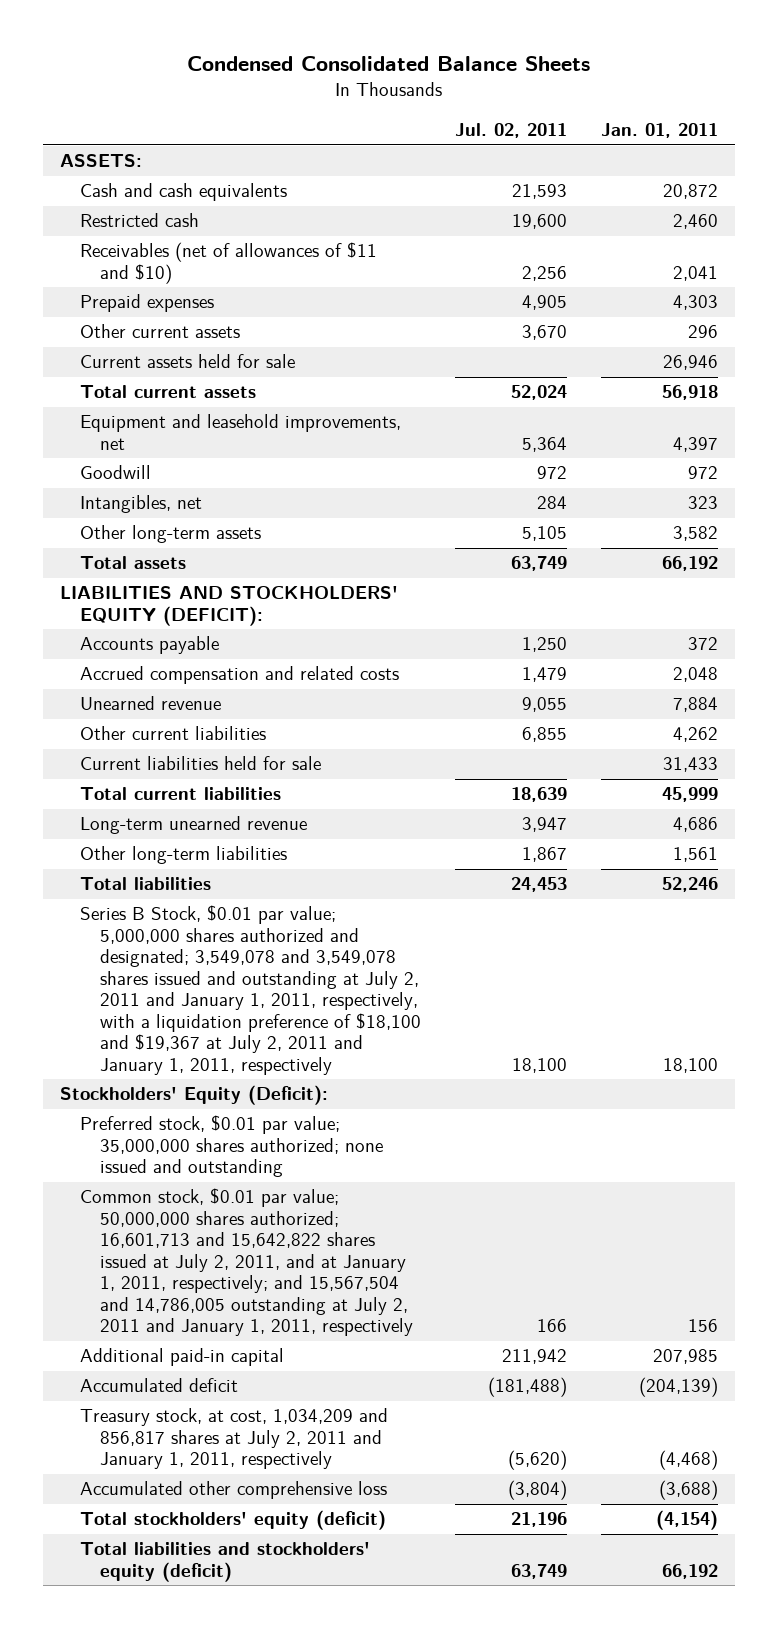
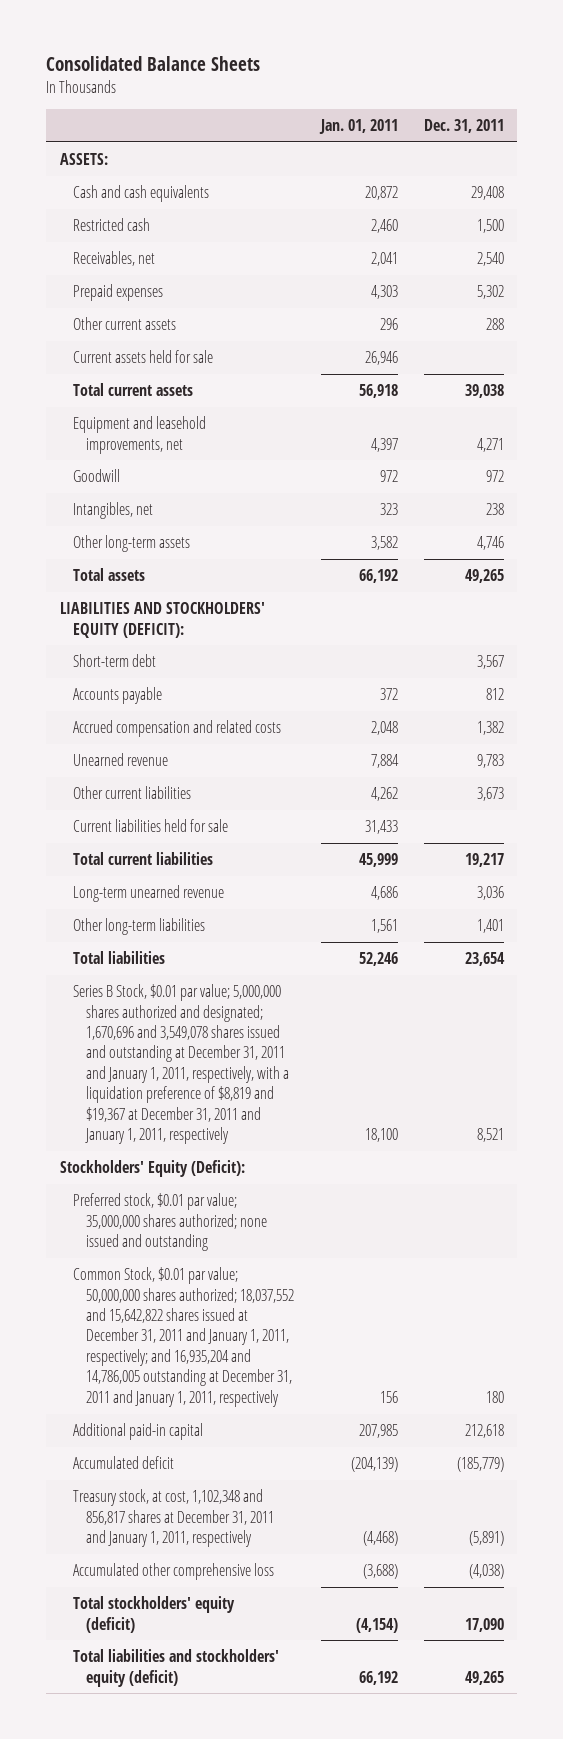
- Condensed Consolidated Balance Sheets
+ Consolidated Balance Sheets
- | Jul. 02, 2011 | Jan. 01, 2011
+ | Jan. 01, 2011 | Dec. 31, 2011
- Receivables (net of allowances of $11 and $10) | 2,256 | 2,041
+ Receivables, net | 2,041 | 2,540
+ Short-term debt | | 3,567
- Series B Stock, $0.01 par value; 5,000,000 shares authorized and designated; 3,549,078 and 3,549,078 shares issued and outstanding at July 2, 2011 and January 1, 2011, respectively, with a liquidation preference of $18,100 and $19,367 at July 2, 2011 and January 1, 2011, respectively | 18,100 | 18,100
+ Series B Stock, $0.01 par value; 5,000,000 shares authorized and designated; 1,670,696 and 3,549,078 shares issued and outstanding at December 31, 2011 and January 1, 2011, respectively, with a liquidation preference of $8,819 and $19,367 at December 31, 2011 and January 1, 2011, respectively | 18,100 | 8,521
- Common stock, $0.01 par value; 50,000,000 shares authorized; 16,601,713 and 15,642,822 shares issued at July 2, 2011, and at January 1, 2011, respectively; and 15,567,504 and 14,786,005 outstanding at July 2, 2011 and January 1, 2011, respectively | 166 | 156
+ Common Stock, $0.01 par value; 50,000,000 shares authorized; 18,037,552 and 15,642,822 shares issued at December 31, 2011 and January 1, 2011, respectively; and 16,935,204 and 14,786,005 outstanding at December 31, 2011 and January 1, 2011, respectively | 156 | 180
- Treasury stock, at cost, 1,034,209 and 856,817 shares at July 2, 2011 and January 1, 2011, respectively | (5,620) | (4,468)
+ Treasury stock, at cost, 1,102,348 and 856,817 shares at December 31, 2011 and January 1, 2011, respectively | (4,468) | (5,891)

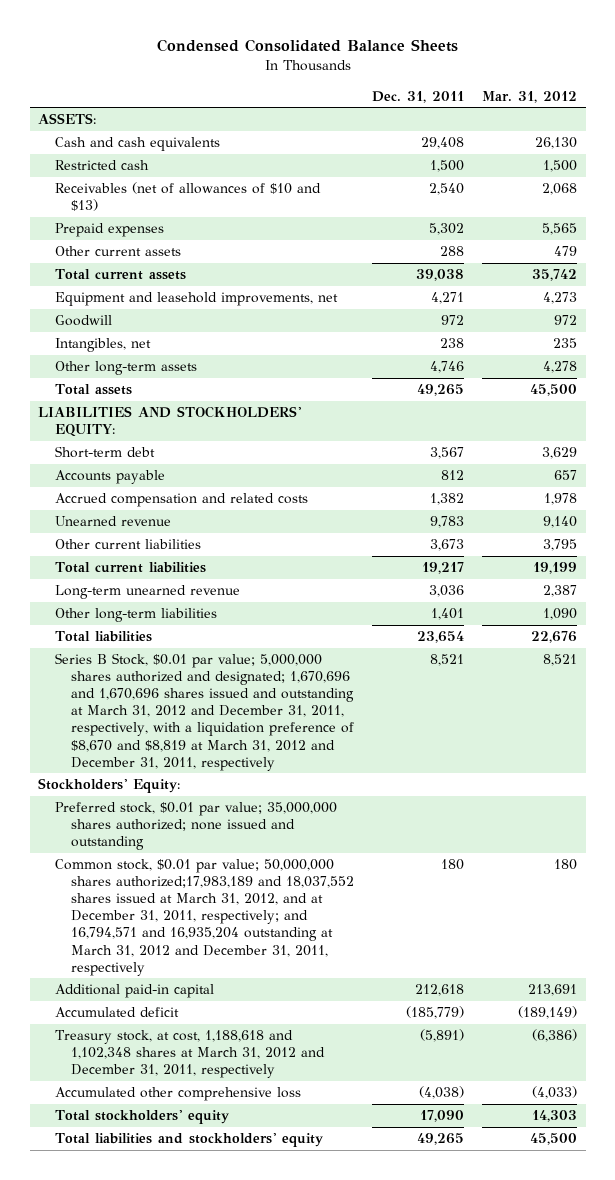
- Consolidated Balance Sheets
+ Condensed Consolidated Balance Sheets
- | Jan. 01, 2011 | Dec. 31, 2011
+ | Dec. 31, 2011 | Mar. 31, 2012
- Receivables, net | 2,041 | 2,540
+ Receivables (net of allowances of $10 and $13) | 2,540 | 2,068
- Current assets held for sale | 26,946 |
- LIABILITIES AND STOCKHOLDERS' EQUITY (DEFICIT):
+ LIABILITIES AND STOCKHOLDERS' EQUITY:
- Current liabilities held for sale | 31,433 |
- Series B Stock, $0.01 par value; 5,000,000 shares authorized and designated; 1,670,696 and 3,549,078 shares issued and outstanding at December 31, 2011 and January 1, 2011, respectively, with a liquidation preference of $8,819 and $19,367 at December 31, 2011 and January 1, 2011, respectively | 18,100 | 8,521
- Stockholders' Equity (Deficit):
+ Series B Stock, $0.01 par value; 5,000,000 shares authorized and designated; 1,670,696 and 1,670,696 shares issued and outstanding at March 31, 2012 and December 31, 2011, respectively, with a liquidation preference of $8,670 and $8,819 at March 31, 2012 and December 31, 2011, respectively | 8,521 | 8,521
+ Stockholders' Equity:
- Common Stock, $0.01 par value; 50,000,000 shares authorized; 18,037,552 and 15,642,822 shares issued at December 31, 2011 and January 1, 2011, respectively; and 16,935,204 and 14,786,005 outstanding at December 31, 2011 and January 1, 2011, respectively | 156 | 180
+ Common stock, $0.01 par value; 50,000,000 shares authorized;17,983,189 and 18,037,552 shares issued at March 31, 2012, and at December 31, 2011, respectively; and 16,794,571 and 16,935,204 outstanding at March 31, 2012 and December 31, 2011, respectively | 180 | 180
- Treasury stock, at cost, 1,102,348 and 856,817 shares at December 31, 2011 and January 1, 2011, respectively | (4,468) | (5,891)
+ Treasury stock, at cost, 1,188,618 and 1,102,348 shares at March 31, 2012 and December 31, 2011, respectively | (5,891) | (6,386)
- Total stockholders' equity (deficit) | (4,154) | 17,090
- Total liabilities and stockholders' equity (deficit) | 66,192 | 49,265
+ Total stockholders' equity | 17,090 | 14,303
+ Total liabilities and stockholders' equity | 49,265 | 45,500

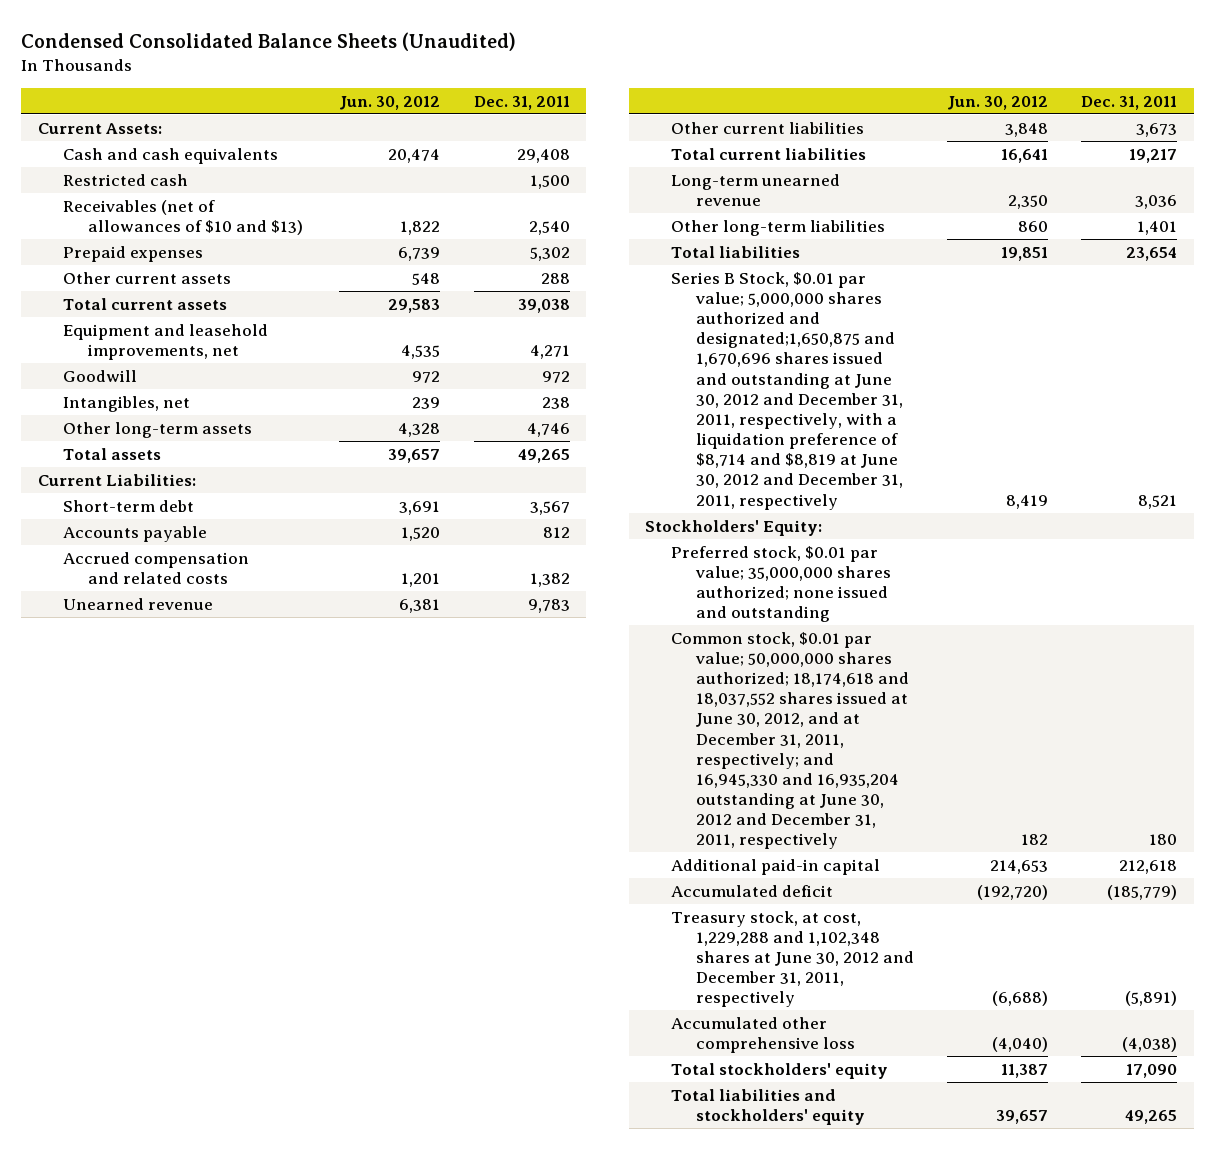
- Condensed Consolidated Balance Sheets
+ Condensed Consolidated Balance Sheets (Unaudited)
- | Dec. 31, 2011 | Mar. 31, 2012
+ | Jun. 30, 2012 | Dec. 31, 2011
- ASSETS:
+ Current Assets:
- LIABILITIES AND STOCKHOLDERS' EQUITY:
+ Current Liabilities:
- Series B Stock, $0.01 par value; 5,000,000 shares authorized and designated; 1,670,696 and 1,670,696 shares issued and outstanding at March 31, 2012 and December 31, 2011, respectively, with a liquidation preference of $8,670 and $8,819 at March 31, 2012 and December 31, 2011, respectively | 8,521 | 8,521
+ Series B Stock, $0.01 par value; 5,000,000 shares authorized and designated;1,650,875 and 1,670,696 shares issued and outstanding at June 30, 2012 and December 31, 2011, respectively, with a liquidation preference of $8,714 and $8,819 at June 30, 2012 and December 31, 2011, respectively | 8,419 | 8,521
- Common stock, $0.01 par value; 50,000,000 shares authorized;17,983,189 and 18,037,552 shares issued at March 31, 2012, and at December 31, 2011, respectively; and 16,794,571 and 16,935,204 outstanding at March 31, 2012 and December 31, 2011, respectively | 180 | 180
+ Common stock, $0.01 par value; 50,000,000 shares authorized; 18,174,618 and 18,037,552 shares issued at June 30, 2012, and at December 31, 2011, respectively; and 16,945,330 and 16,935,204 outstanding at June 30, 2012 and December 31, 2011, respectively | 182 | 180
- Treasury stock, at cost, 1,188,618 and 1,102,348 shares at March 31, 2012 and December 31, 2011, respectively | (5,891) | (6,386)
+ Treasury stock, at cost, 1,229,288 and 1,102,348 shares at June 30, 2012 and December 31, 2011, respectively | (6,688) | (5,891)

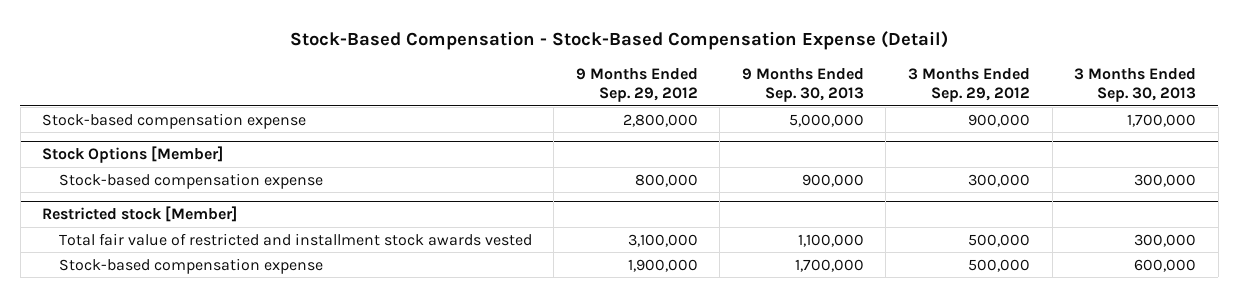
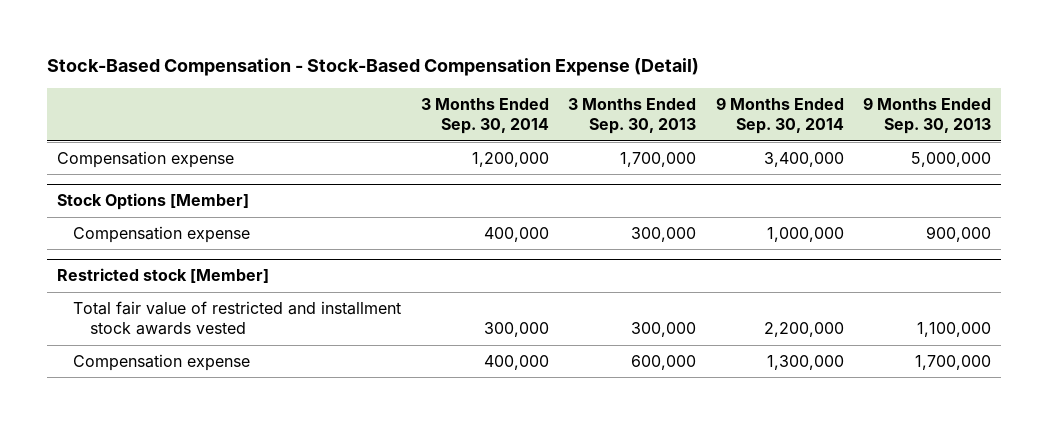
- | 9 Months Ended Sep. 29, 2012 | 9 Months Ended Sep. 30, 2013 | 3 Months Ended Sep. 29, 2012 | 3 Months Ended Sep. 30, 2013
+ | 3 Months Ended Sep. 30, 2014 | 3 Months Ended Sep. 30, 2013 | 9 Months Ended Sep. 30, 2014 | 9 Months Ended Sep. 30, 2013
- Stock-based compensation expense | 2,800,000 | 5,000,000 | 900,000 | 1,700,000
+ Compensation expense | 1,200,000 | 1,700,000 | 3,400,000 | 5,000,000
@ Stock Options [Member]
- Stock-based compensation expense | 800,000 | 900,000 | 300,000 | 300,000
+ Compensation expense | 400,000 | 300,000 | 1,000,000 | 900,000
@ Restricted stock [Member]
- Stock-based compensation expense | 1,900,000 | 1,700,000 | 500,000 | 600,000
+ Compensation expense | 400,000 | 600,000 | 1,300,000 | 1,700,000

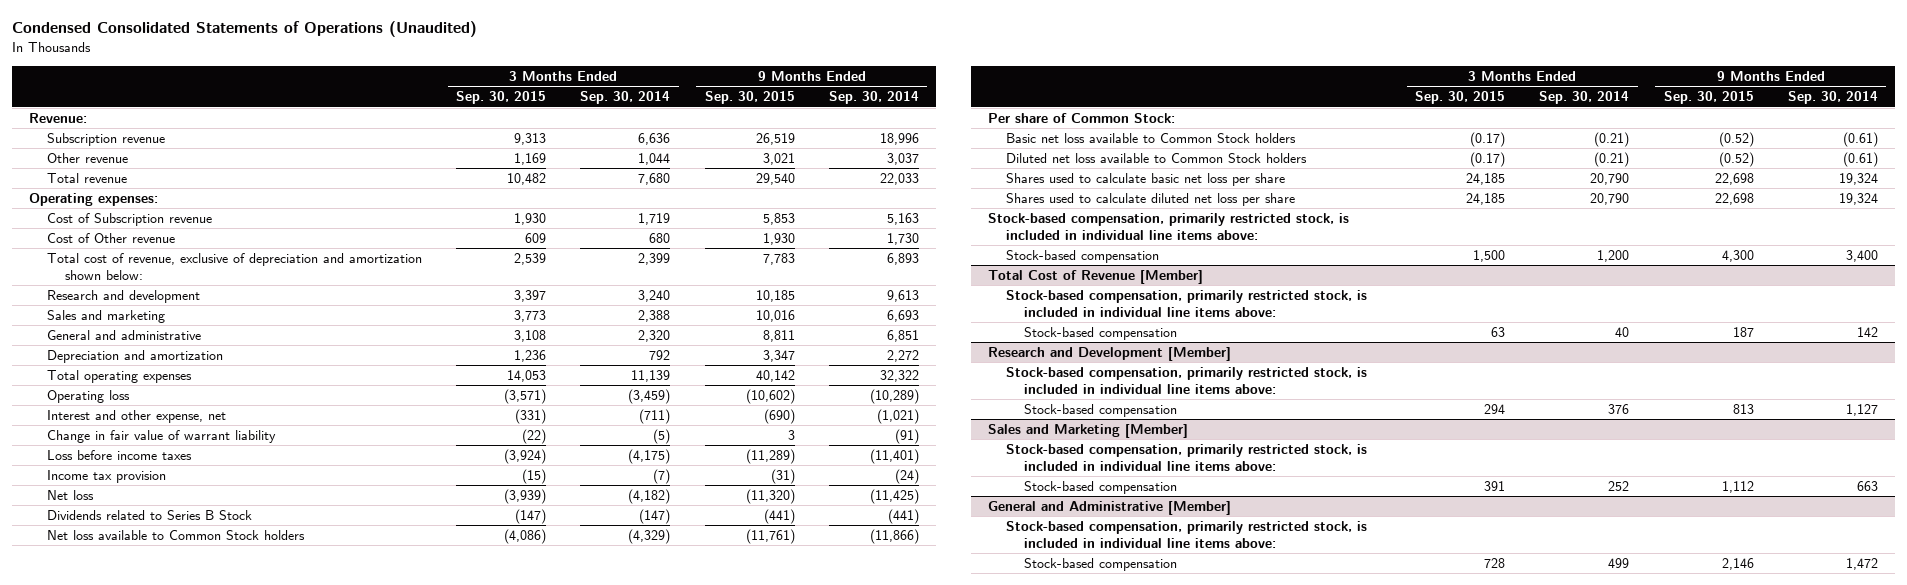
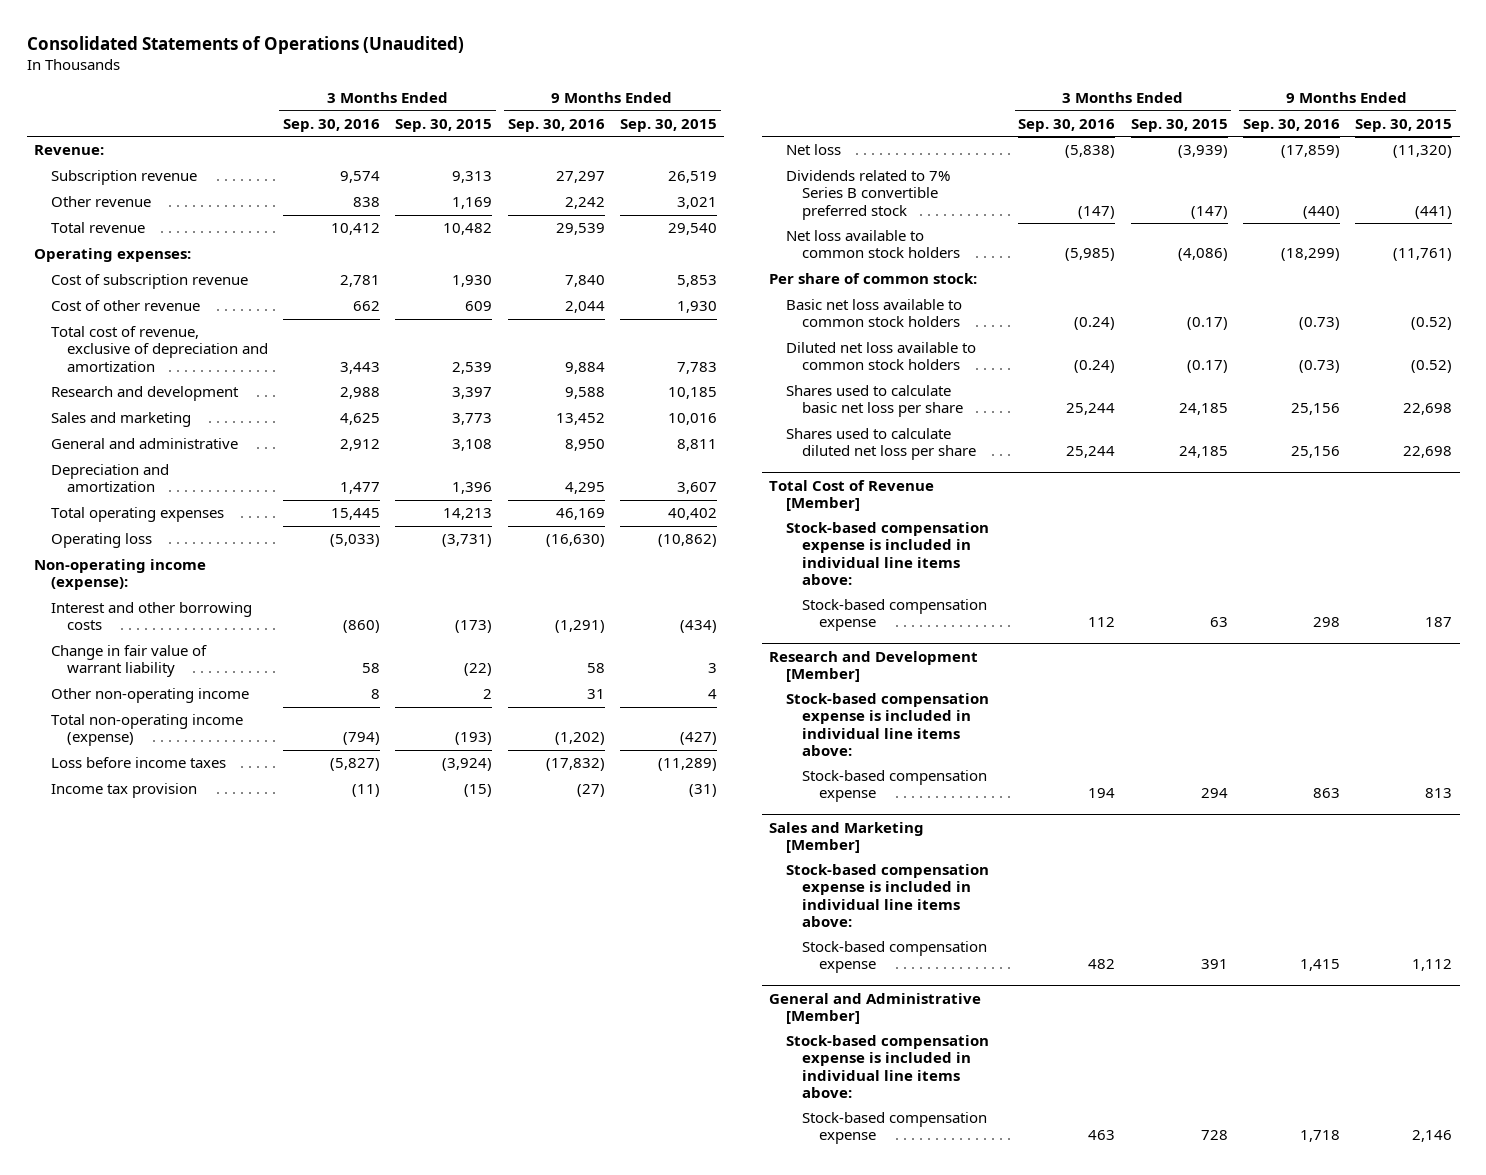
- Condensed Consolidated Statements of Operations (Unaudited)
+ Consolidated Statements of Operations (Unaudited)
- | 3 Months Ended Sep. 30, 2015 | 3 Months Ended Sep. 30, 2014 | 9 Months Ended Sep. 30, 2015 | 9 Months Ended Sep. 30, 2014
+ | 3 Months Ended Sep. 30, 2016 | 3 Months Ended Sep. 30, 2015 | 9 Months Ended Sep. 30, 2016 | 9 Months Ended Sep. 30, 2015
- Cost of Subscription revenue | 1,930 | 1,719 | 5,853 | 5,163
- Cost of Other revenue | 609 | 680 | 1,930 | 1,730
- Total cost of revenue, exclusive of depreciation and amortization shown below: | 2,539 | 2,399 | 7,783 | 6,893
+ Cost of subscription revenue | 2,781 | 1,930 | 7,840 | 5,853
+ Cost of other revenue | 662 | 609 | 2,044 | 1,930
+ Total cost of revenue, exclusive of depreciation and amortization | 3,443 | 2,539 | 9,884 | 7,783
- Depreciation and amortization | 1,236 | 792 | 3,347 | 2,272
- Total operating expenses | 14,053 | 11,139 | 40,142 | 32,322
- Operating loss | (3,571) | (3,459) | (10,602) | (10,289)
- Interest and other expense, net | (331) | (711) | (690) | (1,021)
+ Depreciation and amortization | 1,477 | 1,396 | 4,295 | 3,607
+ Total operating expenses | 15,445 | 14,213 | 46,169 | 40,402
+ Operating loss | (5,033) | (3,731) | (16,630) | (10,862)
+ Non-operating income (expense):
+ Interest and other borrowing costs | (860) | (173) | (1,291) | (434)
+ Other non-operating income | 8 | 2 | 31 | 4
+ Total non-operating income (expense) | (794) | (193) | (1,202) | (427)
- Dividends related to Series B Stock | (147) | (147) | (441) | (441)
- Net loss available to Common Stock holders | (4,086) | (4,329) | (11,761) | (11,866)
- Per share of Common Stock:
- Basic net loss available to Common Stock holders | (0.17) | (0.21) | (0.52) | (0.61)
- Diluted net loss available to Common Stock holders | (0.17) | (0.21) | (0.52) | (0.61)
+ Dividends related to 7% Series B convertible preferred stock | (147) | (147) | (440) | (441)
+ Net loss available to common stock holders | (5,985) | (4,086) | (18,299) | (11,761)
+ Per share of common stock:
+ Basic net loss available to common stock holders | (0.24) | (0.17) | (0.73) | (0.52)
+ Diluted net loss available to common stock holders | (0.24) | (0.17) | (0.73) | (0.52)
- Stock-based compensation, primarily restricted stock, is included in individual line items above:
- Stock-based compensation | 1,500 | 1,200 | 4,300 | 3,400
@ Total Cost of Revenue [Member]
- Stock-based compensation, primarily restricted stock, is included in individual line items above:
- Stock-based compensation | 63 | 40 | 187 | 142
+ Stock-based compensation expense is included in individual line items above:
+ Stock-based compensation expense | 112 | 63 | 298 | 187
@ Research and Development [Member]
- Stock-based compensation, primarily restricted stock, is included in individual line items above:
- Stock-based compensation | 294 | 376 | 813 | 1,127
+ Stock-based compensation expense is included in individual line items above:
+ Stock-based compensation expense | 194 | 294 | 863 | 813
@ Sales and Marketing [Member]
- Stock-based compensation, primarily restricted stock, is included in individual line items above:
- Stock-based compensation | 391 | 252 | 1,112 | 663
+ Stock-based compensation expense is included in individual line items above:
+ Stock-based compensation expense | 482 | 391 | 1,415 | 1,112
@ General and Administrative [Member]
- Stock-based compensation, primarily restricted stock, is included in individual line items above:
- Stock-based compensation | 728 | 499 | 2,146 | 1,472
+ Stock-based compensation expense is included in individual line items above:
+ Stock-based compensation expense | 463 | 728 | 1,718 | 2,146

